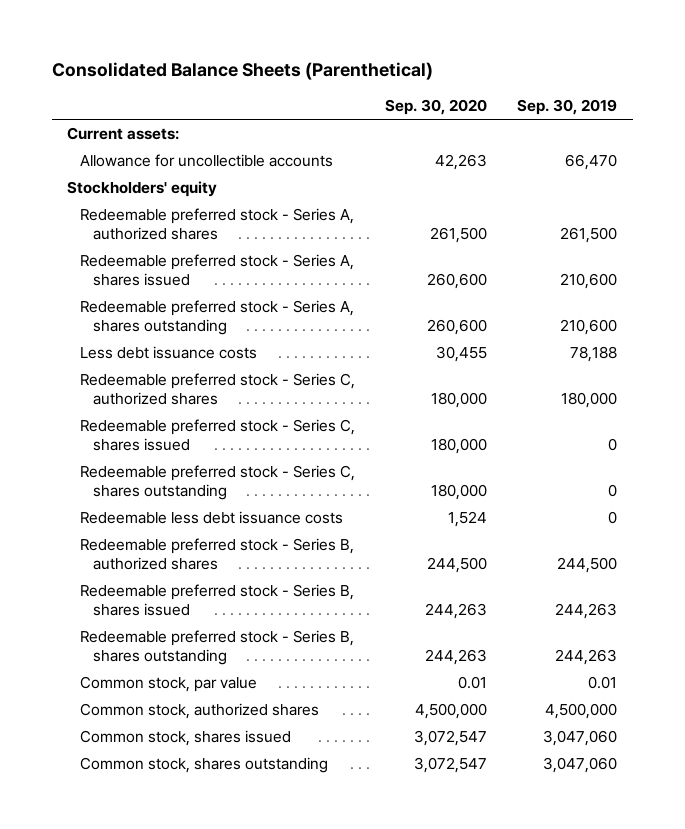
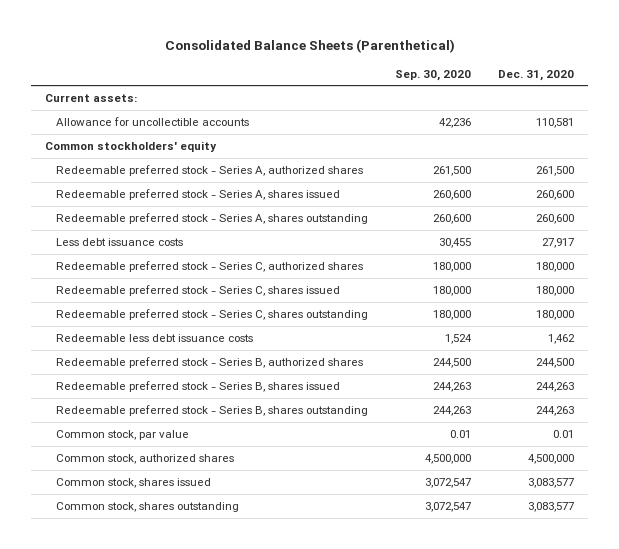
- | Sep. 30, 2020 | Sep. 30, 2019
+ | Sep. 30, 2020 | Dec. 31, 2020
- Allowance for uncollectible accounts | 42,263 | 66,470
- Stockholders' equity
+ Allowance for uncollectible accounts | 42,236 | 110,581
+ Common stockholders' equity

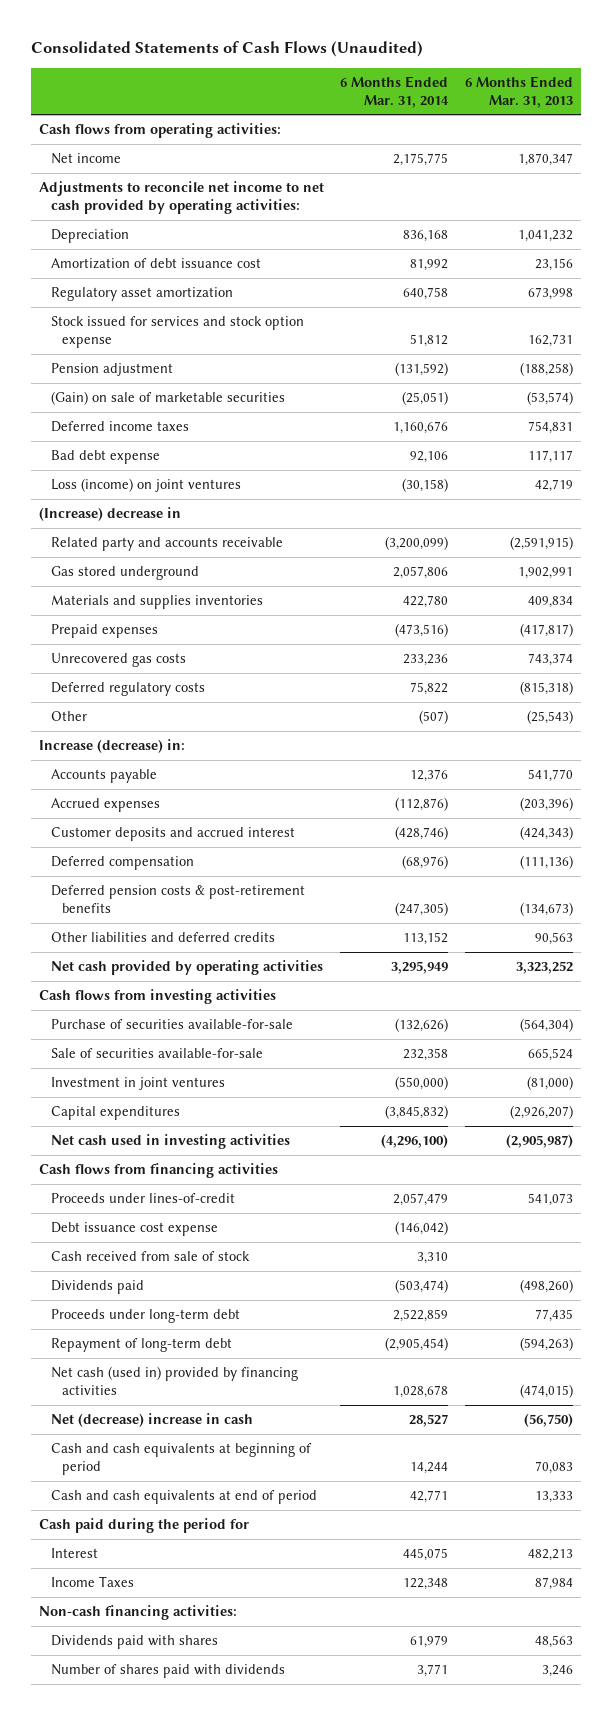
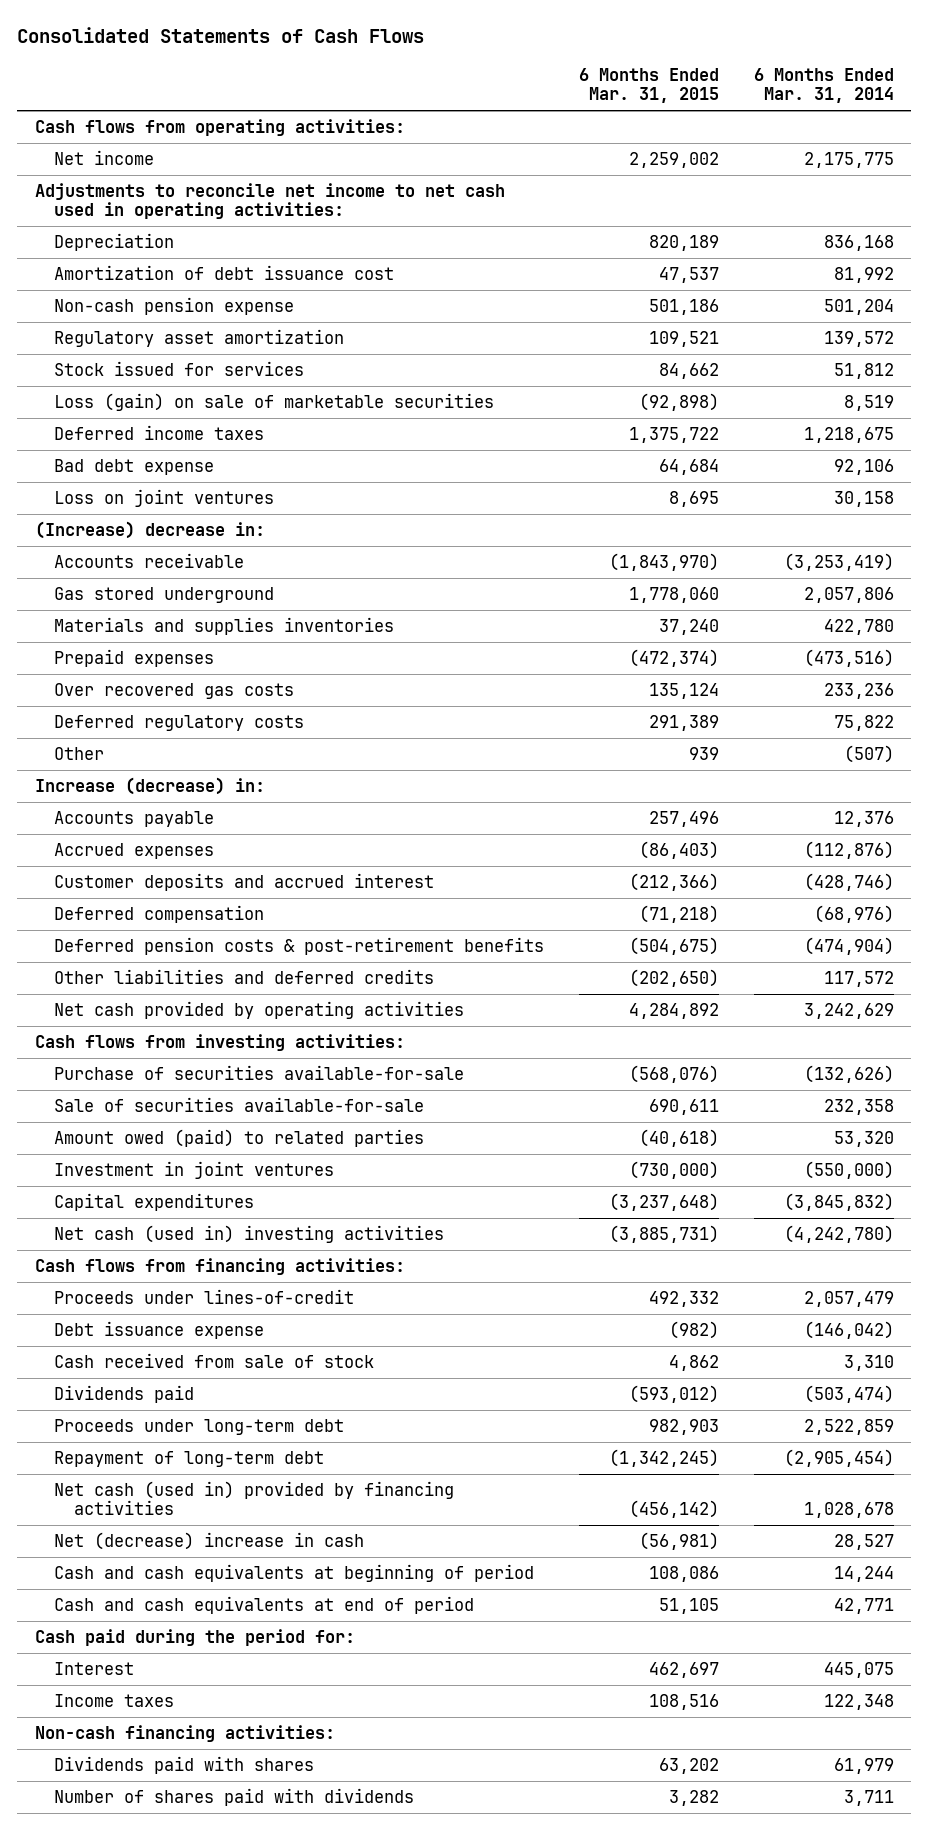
- Consolidated Statements of Cash Flows (Unaudited)
+ Consolidated Statements of Cash Flows
- | 6 Months Ended Mar. 31, 2014 | 6 Months Ended Mar. 31, 2013
+ | 6 Months Ended Mar. 31, 2015 | 6 Months Ended Mar. 31, 2014
- Adjustments to reconcile net income to net cash provided by operating activities:
+ Adjustments to reconcile net income to net cash used in operating activities:
- Regulatory asset amortization | 640,758 | 673,998
- Stock issued for services and stock option expense | 51,812 | 162,731
- Pension adjustment | (131,592) | (188,258)
- (Gain) on sale of marketable securities | (25,051) | (53,574)
- Deferred income taxes | 1,160,676 | 754,831
+ Non-cash pension expense | 501,186 | 501,204
+ Regulatory asset amortization | 109,521 | 139,572
+ Stock issued for services | 84,662 | 51,812
+ Loss (gain) on sale of marketable securities | (92,898) | 8,519
+ Deferred income taxes | 1,375,722 | 1,218,675
- Loss (income) on joint ventures | (30,158) | 42,719
- (Increase) decrease in
- Related party and accounts receivable | (3,200,099) | (2,591,915)
+ Loss on joint ventures | 8,695 | 30,158
+ (Increase) decrease in:
+ Accounts receivable | (1,843,970) | (3,253,419)
- Unrecovered gas costs | 233,236 | 743,374
+ Over recovered gas costs | 135,124 | 233,236
- Deferred pension costs & post-retirement benefits | (247,305) | (134,673)
- Other liabilities and deferred credits | 113,152 | 90,563
- Net cash provided by operating activities | 3,295,949 | 3,323,252
- Cash flows from investing activities
+ Deferred pension costs & post-retirement benefits | (504,675) | (474,904)
+ Other liabilities and deferred credits | (202,650) | 117,572
+ Net cash provided by operating activities | 4,284,892 | 3,242,629
+ Cash flows from investing activities:
+ Amount owed (paid) to related parties | (40,618) | 53,320
- Net cash used in investing activities | (4,296,100) | (2,905,987)
- Cash flows from financing activities
+ Net cash (used in) investing activities | (3,885,731) | (4,242,780)
+ Cash flows from financing activities:
- Debt issuance cost expense | (146,042) |
+ Debt issuance expense | (982) | (146,042)
- Cash paid during the period for
+ Cash paid during the period for:
- Income Taxes | 122,348 | 87,984
+ Income taxes | 108,516 | 122,348
- Number of shares paid with dividends | 3,771 | 3,246
+ Number of shares paid with dividends | 3,282 | 3,711

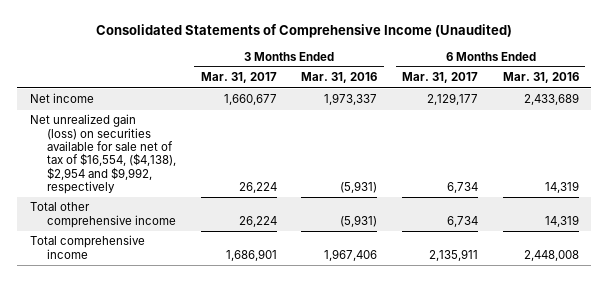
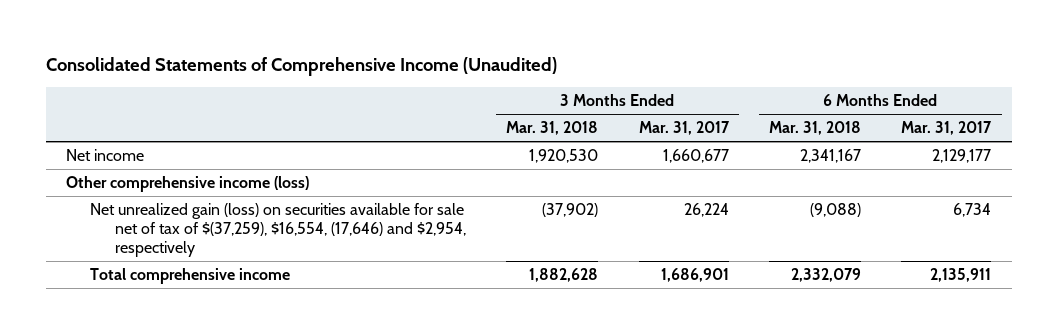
- | 3 Months Ended Mar. 31, 2017 | 3 Months Ended Mar. 31, 2016 | 6 Months Ended Mar. 31, 2017 | 6 Months Ended Mar. 31, 2016
+ | 3 Months Ended Mar. 31, 2018 | 3 Months Ended Mar. 31, 2017 | 6 Months Ended Mar. 31, 2018 | 6 Months Ended Mar. 31, 2017
- Net unrealized gain (loss) on securities available for sale net of tax of $16,554, ($4,138), $2,954 and $9,992, respectively | 26,224 | (5,931) | 6,734 | 14,319
- Total other comprehensive income | 26,224 | (5,931) | 6,734 | 14,319
+ Other comprehensive income (loss)
+ Net unrealized gain (loss) on securities available for sale net of tax of $(37,259), $16,554, (17,646) and $2,954, respectively | (37,902) | 26,224 | (9,088) | 6,734

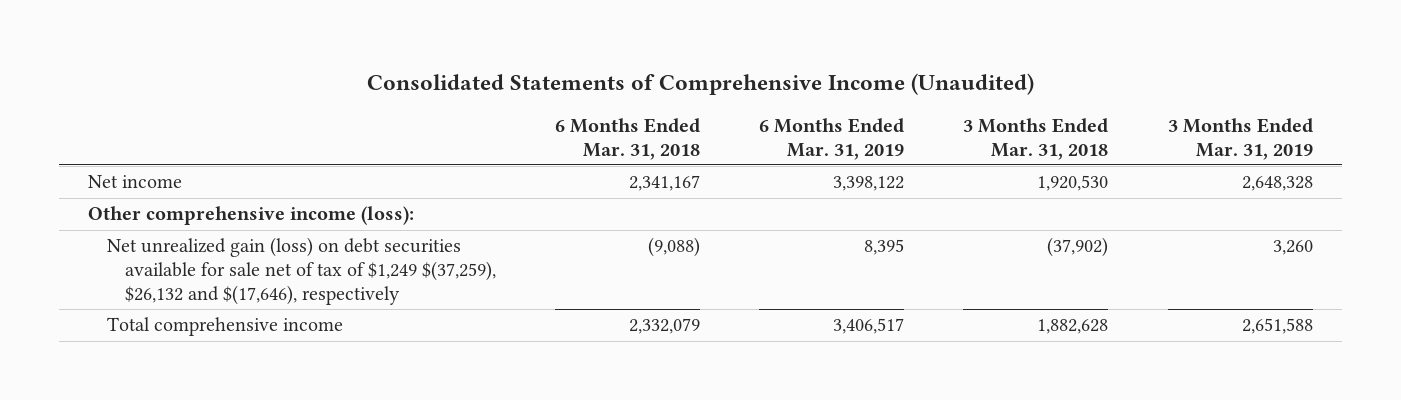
- | 3 Months Ended Mar. 31, 2018 | 3 Months Ended Mar. 31, 2017 | 6 Months Ended Mar. 31, 2018 | 6 Months Ended Mar. 31, 2017
+ | 6 Months Ended Mar. 31, 2018 | 6 Months Ended Mar. 31, 2019 | 3 Months Ended Mar. 31, 2018 | 3 Months Ended Mar. 31, 2019
- Other comprehensive income (loss)
- Net unrealized gain (loss) on securities available for sale net of tax of $(37,259), $16,554, (17,646) and $2,954, respectively | (37,902) | 26,224 | (9,088) | 6,734
+ Other comprehensive income (loss):
+ Net unrealized gain (loss) on debt securities available for sale net of tax of $1,249 $(37,259), $26,132 and $(17,646), respectively | (9,088) | 8,395 | (37,902) | 3,260

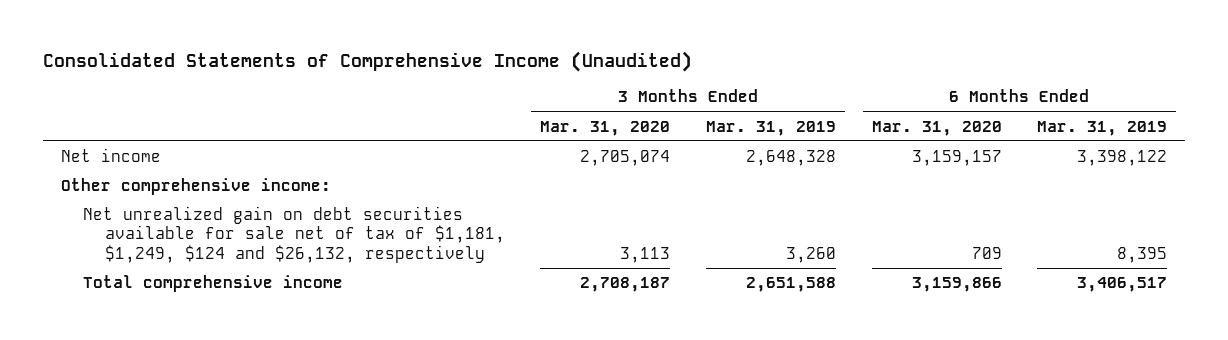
- | 6 Months Ended Mar. 31, 2018 | 6 Months Ended Mar. 31, 2019 | 3 Months Ended Mar. 31, 2018 | 3 Months Ended Mar. 31, 2019
+ | 3 Months Ended Mar. 31, 2020 | 3 Months Ended Mar. 31, 2019 | 6 Months Ended Mar. 31, 2020 | 6 Months Ended Mar. 31, 2019
- Other comprehensive income (loss):
- Net unrealized gain (loss) on debt securities available for sale net of tax of $1,249 $(37,259), $26,132 and $(17,646), respectively | (9,088) | 8,395 | (37,902) | 3,260
+ Other comprehensive income:
+ Net unrealized gain on debt securities available for sale net of tax of $1,181, $1,249, $124 and $26,132, respectively | 3,113 | 3,260 | 709 | 8,395

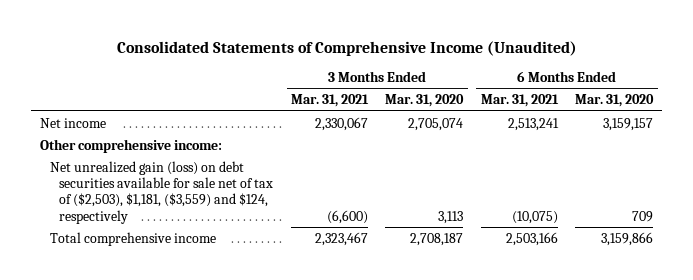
- | 3 Months Ended Mar. 31, 2020 | 3 Months Ended Mar. 31, 2019 | 6 Months Ended Mar. 31, 2020 | 6 Months Ended Mar. 31, 2019
+ | 3 Months Ended Mar. 31, 2021 | 3 Months Ended Mar. 31, 2020 | 6 Months Ended Mar. 31, 2021 | 6 Months Ended Mar. 31, 2020
- Net unrealized gain on debt securities available for sale net of tax of $1,181, $1,249, $124 and $26,132, respectively | 3,113 | 3,260 | 709 | 8,395
+ Net unrealized gain (loss) on debt securities available for sale net of tax of ($2,503), $1,181, ($3,559) and $124, respectively | (6,600) | 3,113 | (10,075) | 709

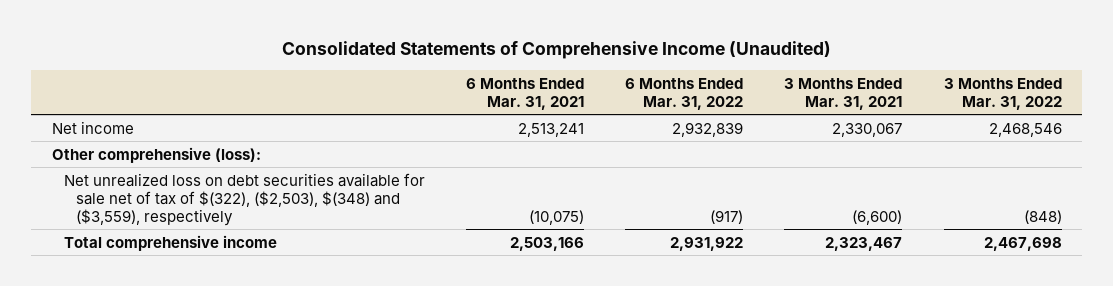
- | 3 Months Ended Mar. 31, 2021 | 3 Months Ended Mar. 31, 2020 | 6 Months Ended Mar. 31, 2021 | 6 Months Ended Mar. 31, 2020
+ | 6 Months Ended Mar. 31, 2021 | 6 Months Ended Mar. 31, 2022 | 3 Months Ended Mar. 31, 2021 | 3 Months Ended Mar. 31, 2022
- Other comprehensive income:
- Net unrealized gain (loss) on debt securities available for sale net of tax of ($2,503), $1,181, ($3,559) and $124, respectively | (6,600) | 3,113 | (10,075) | 709
+ Other comprehensive (loss):
+ Net unrealized loss on debt securities available for sale net of tax of $(322), ($2,503), $(348) and ($3,559), respectively | (10,075) | (917) | (6,600) | (848)

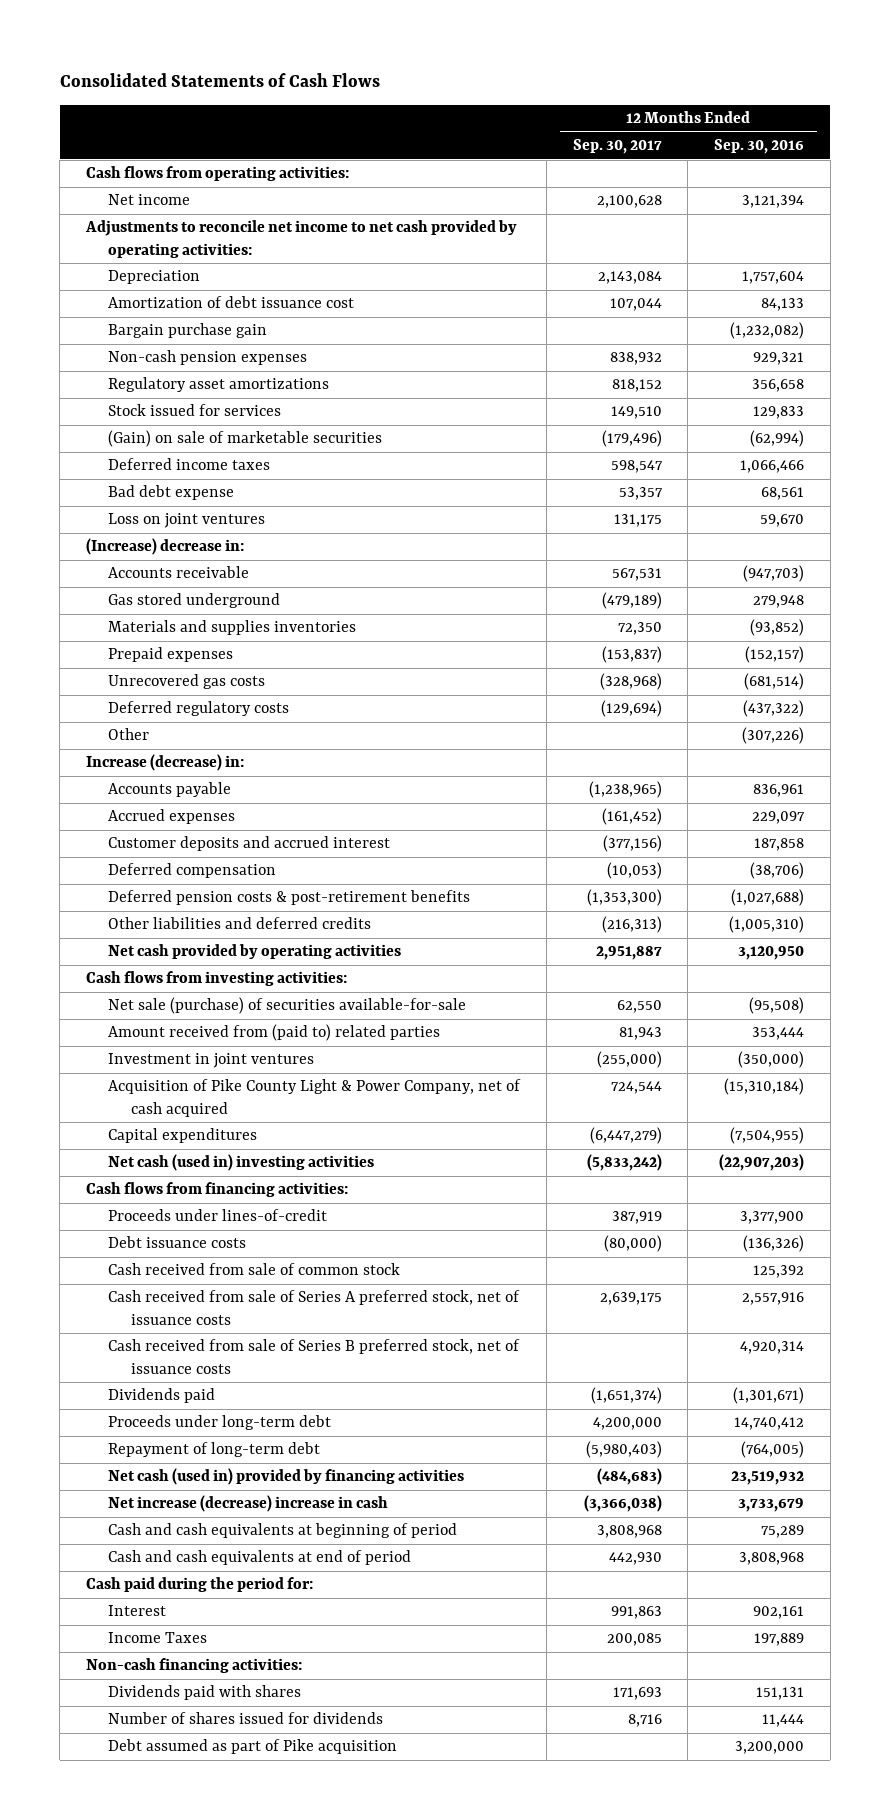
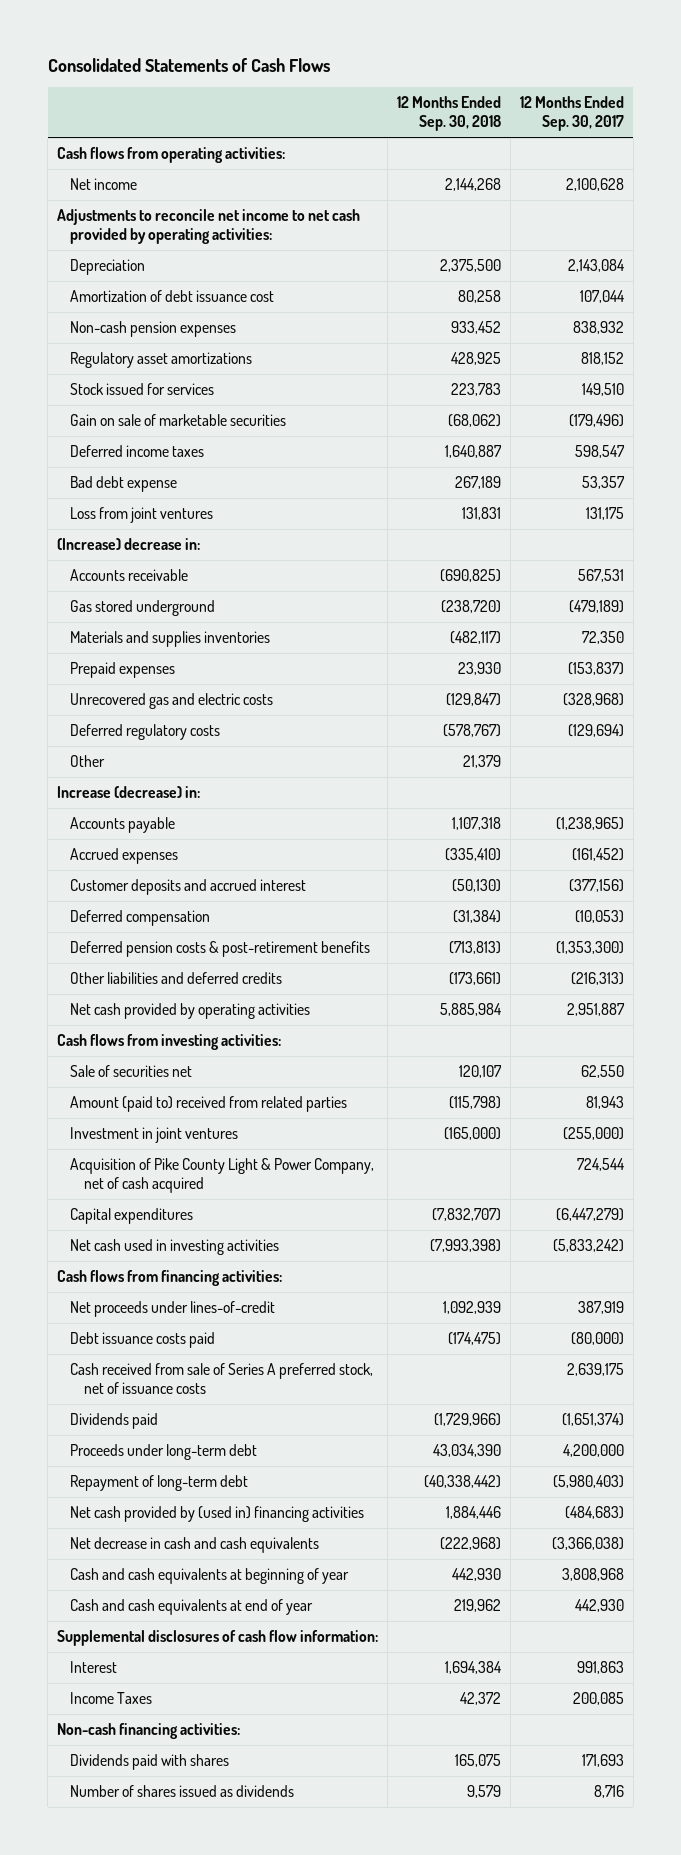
- | 12 Months Ended Sep. 30, 2017 | 12 Months Ended Sep. 30, 2016
+ | 12 Months Ended Sep. 30, 2018 | 12 Months Ended Sep. 30, 2017
- Bargain purchase gain | | (1,232,082)
- (Gain) on sale of marketable securities | (179,496) | (62,994)
+ Gain on sale of marketable securities | (68,062) | (179,496)
- Loss on joint ventures | 131,175 | 59,670
+ Loss from joint ventures | 131,831 | 131,175
- Unrecovered gas costs | (328,968) | (681,514)
+ Unrecovered gas and electric costs | (129,847) | (328,968)
- Net sale (purchase) of securities available-for-sale | 62,550 | (95,508)
- Amount received from (paid to) related parties | 81,943 | 353,444
+ Sale of securities net | 120,107 | 62,550
+ Amount (paid to) received from related parties | (115,798) | 81,943
- Net cash (used in) investing activities | (5,833,242) | (22,907,203)
+ Net cash used in investing activities | (7,993,398) | (5,833,242)
- Proceeds under lines-of-credit | 387,919 | 3,377,900
- Debt issuance costs | (80,000) | (136,326)
- Cash received from sale of common stock | | 125,392
+ Net proceeds under lines-of-credit | 1,092,939 | 387,919
+ Debt issuance costs paid | (174,475) | (80,000)
- Cash received from sale of Series B preferred stock, net of issuance costs | | 4,920,314
- Net cash (used in) provided by financing activities | (484,683) | 23,519,932
- Net increase (decrease) increase in cash | (3,366,038) | 3,733,679
- Cash and cash equivalents at beginning of period | 3,808,968 | 75,289
- Cash and cash equivalents at end of period | 442,930 | 3,808,968
- Cash paid during the period for:
+ Net cash provided by (used in) financing activities | 1,884,446 | (484,683)
+ Net decrease in cash and cash equivalents | (222,968) | (3,366,038)
+ Cash and cash equivalents at beginning of year | 442,930 | 3,808,968
+ Cash and cash equivalents at end of year | 219,962 | 442,930
+ Supplemental disclosures of cash flow information:
- Number of shares issued for dividends | 8,716 | 11,444
- Debt assumed as part of Pike acquisition | | 3,200,000
+ Number of shares issued as dividends | 9,579 | 8,716

